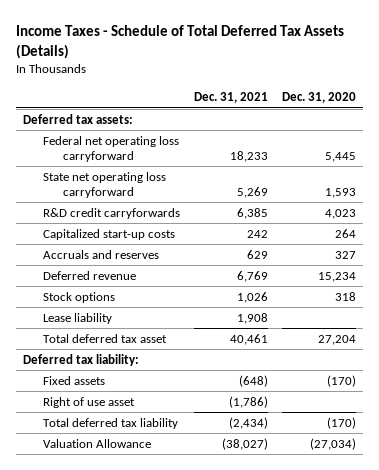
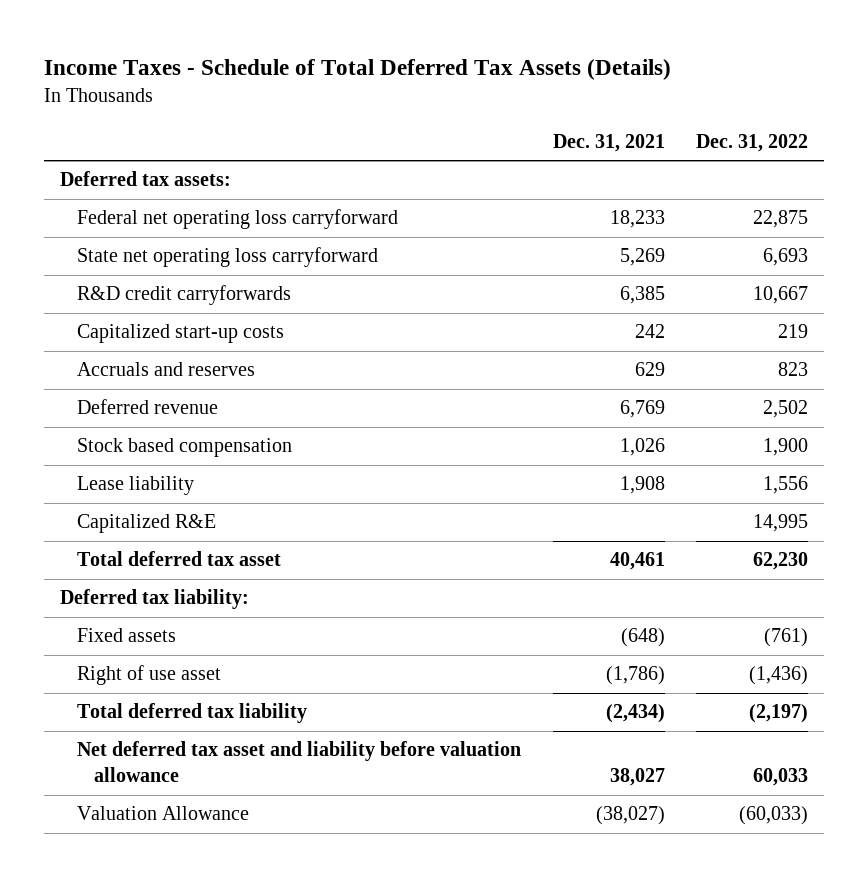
- | Dec. 31, 2021 | Dec. 31, 2020
+ | Dec. 31, 2021 | Dec. 31, 2022
- Stock options | 1,026 | 318
+ Stock based compensation | 1,026 | 1,900
+ Capitalized R&E | | 14,995
+ Net deferred tax asset and liability before valuation allowance | 38,027 | 60,033

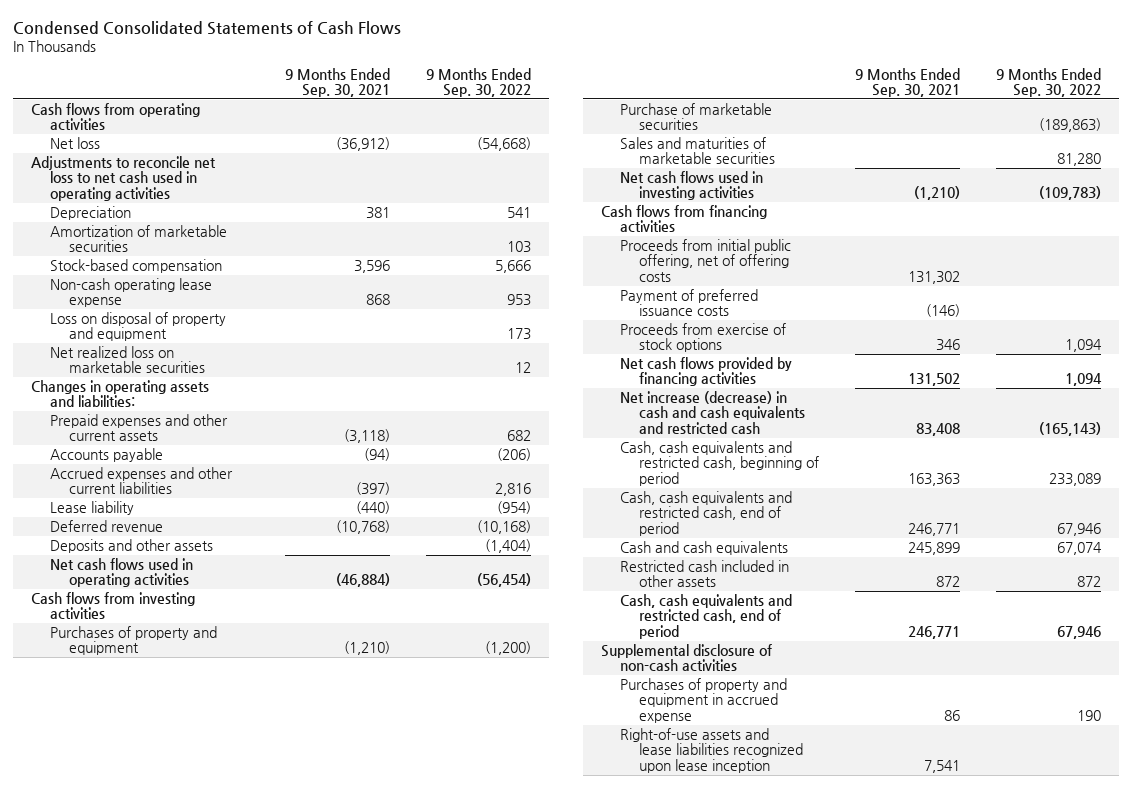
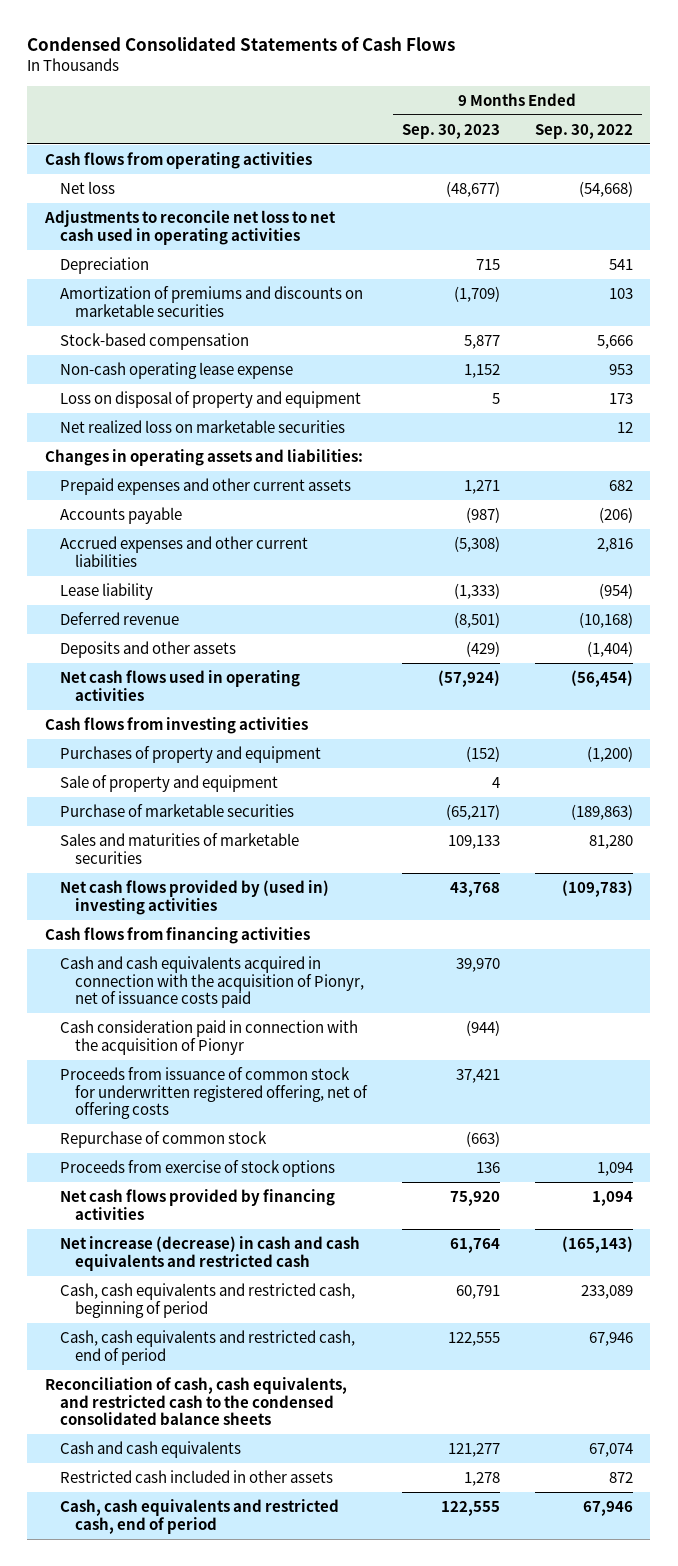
- | 9 Months Ended Sep. 30, 2021 | 9 Months Ended Sep. 30, 2022
+ | 9 Months Ended Sep. 30, 2023 | 9 Months Ended Sep. 30, 2022
- Amortization of marketable securities | | 103
+ Amortization of premiums and discounts on marketable securities | (1,709) | 103
+ Sale of property and equipment | 4 |
- Net cash flows used in investing activities | (1,210) | (109,783)
+ Net cash flows provided by (used in) investing activities | 43,768 | (109,783)
- Proceeds from initial public offering, net of offering costs | 131,302 |
- Payment of preferred issuance costs | (146) |
+ Cash and cash equivalents acquired in connection with the acquisition of Pionyr, net of issuance costs paid | 39,970 |
+ Cash consideration paid in connection with the acquisition of Pionyr | (944) |
+ Proceeds from issuance of common stock for underwritten registered offering, net of offering costs | 37,421 |
+ Repurchase of common stock | (663) |
+ Reconciliation of cash, cash equivalents, and restricted cash to the condensed consolidated balance sheets
- Supplemental disclosure of non-cash activities
- Purchases of property and equipment in accrued expense | 86 | 190
- Right-of-use assets and lease liabilities recognized upon lease inception | 7,541 |

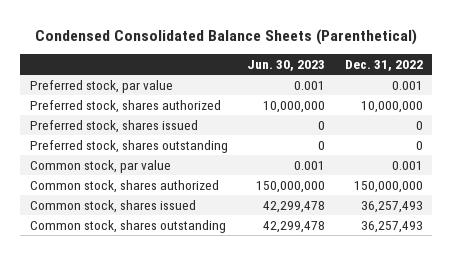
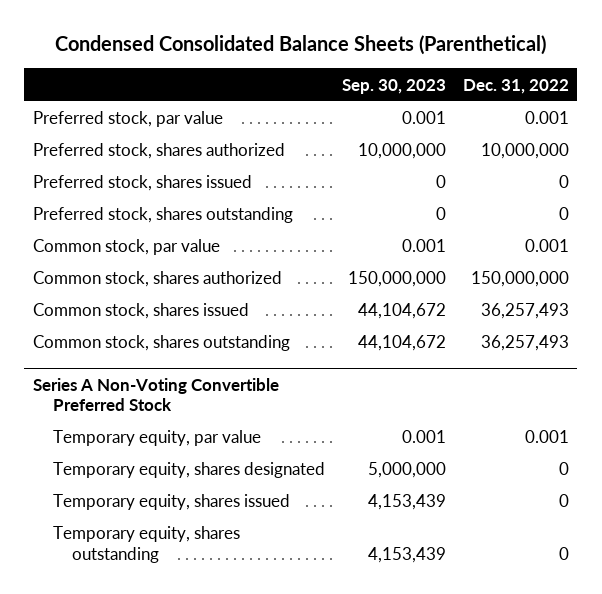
- | Jun. 30, 2023 | Dec. 31, 2022
+ | Sep. 30, 2023 | Dec. 31, 2022
+ Series A Non-Voting Convertible Preferred Stock
+ Temporary equity, par value | 0.001 | 0.001
+ Temporary equity, shares designated | 5,000,000 | 0
+ Temporary equity, shares issued | 4,153,439 | 0
+ Temporary equity, shares outstanding | 4,153,439 | 0

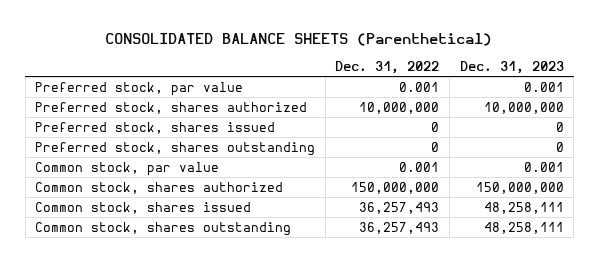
- Condensed Consolidated Balance Sheets (Parenthetical)
+ CONSOLIDATED BALANCE SHEETS (Parenthetical)
- | Sep. 30, 2023 | Dec. 31, 2022
+ | Dec. 31, 2022 | Dec. 31, 2023
- Series A Non-Voting Convertible Preferred Stock
- Temporary equity, par value | 0.001 | 0.001
- Temporary equity, shares designated | 5,000,000 | 0
- Temporary equity, shares issued | 4,153,439 | 0
- Temporary equity, shares outstanding | 4,153,439 | 0

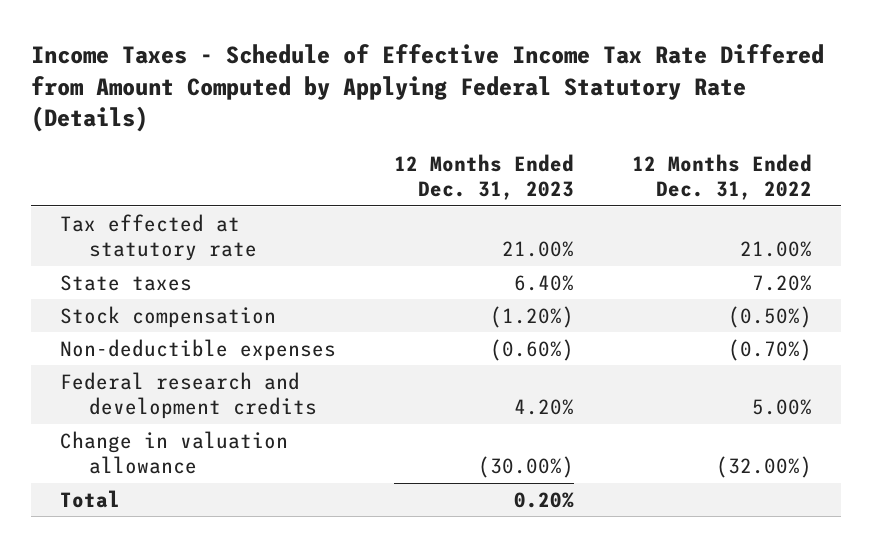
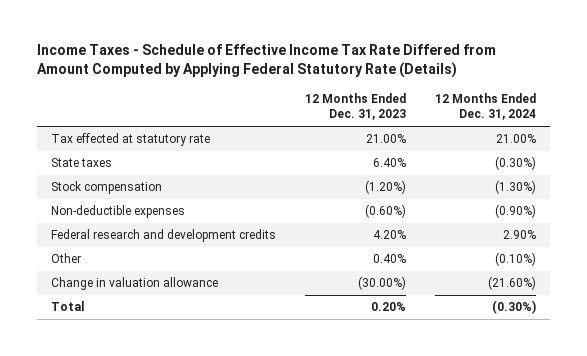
- | 12 Months Ended Dec. 31, 2023 | 12 Months Ended Dec. 31, 2022
+ | 12 Months Ended Dec. 31, 2023 | 12 Months Ended Dec. 31, 2024
+ Other | 0.40% | (0.10%)

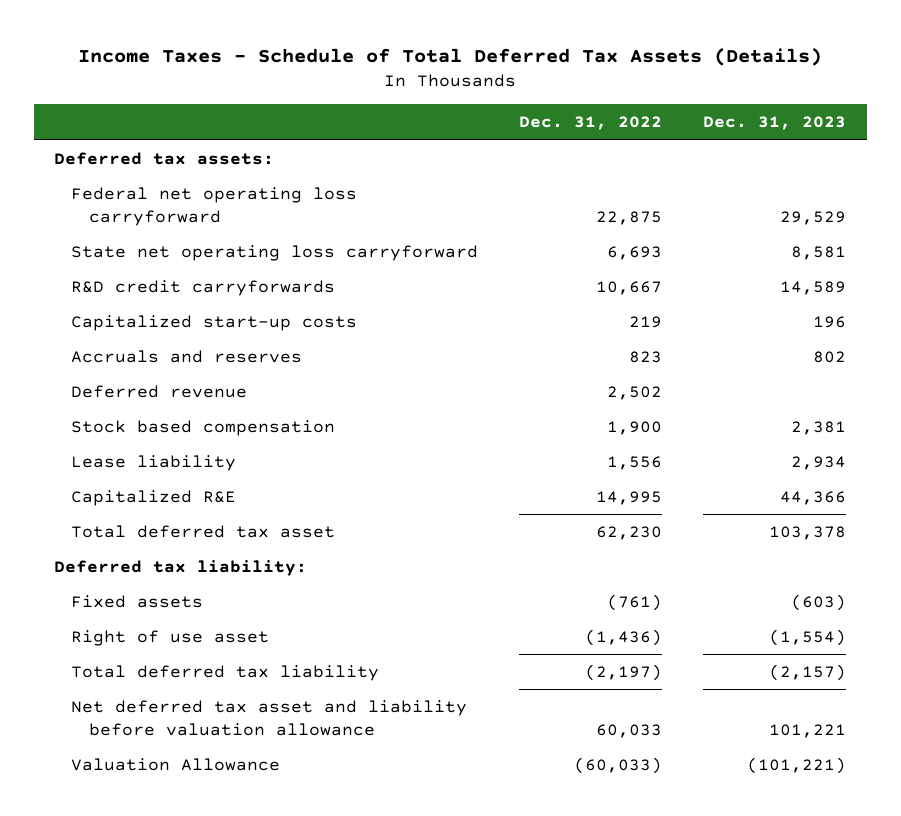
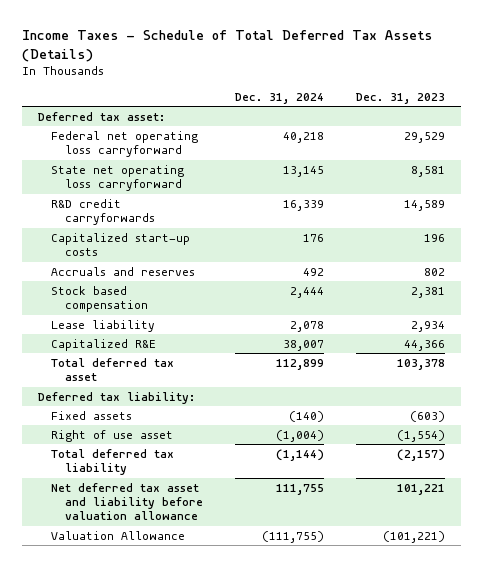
- | Dec. 31, 2022 | Dec. 31, 2023
+ | Dec. 31, 2024 | Dec. 31, 2023
- Deferred tax assets:
+ Deferred tax asset:
- Deferred revenue | 2,502 |

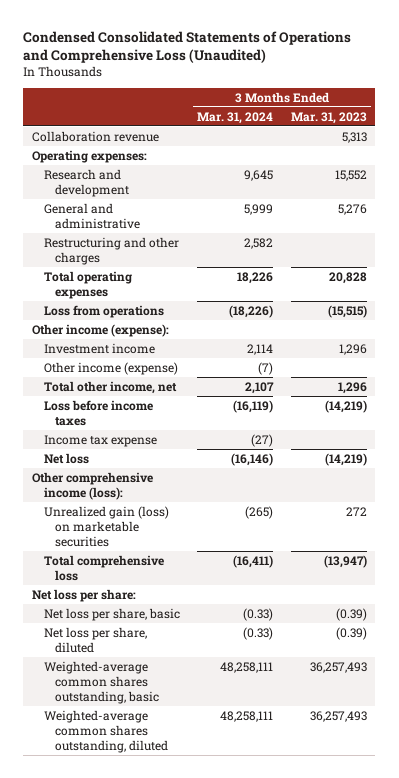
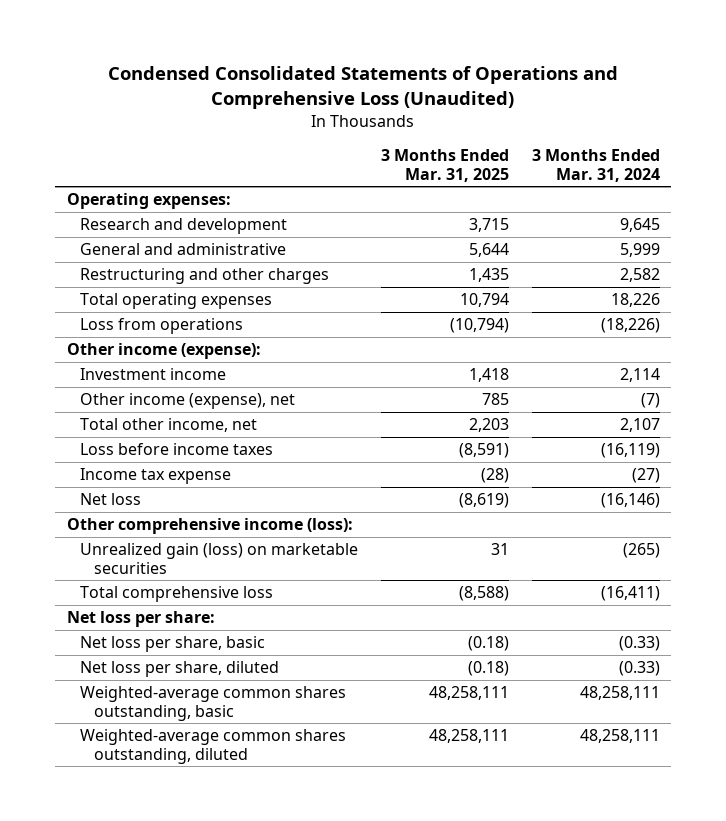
- | 3 Months Ended Mar. 31, 2024 | 3 Months Ended Mar. 31, 2023
+ | 3 Months Ended Mar. 31, 2025 | 3 Months Ended Mar. 31, 2024
- Collaboration revenue | | 5,313
- Other income (expense) | (7) |
+ Other income (expense), net | 785 | (7)

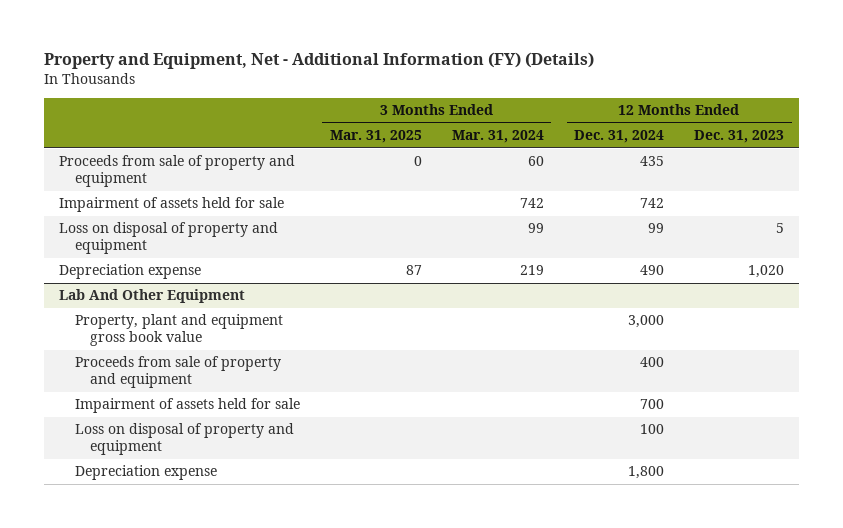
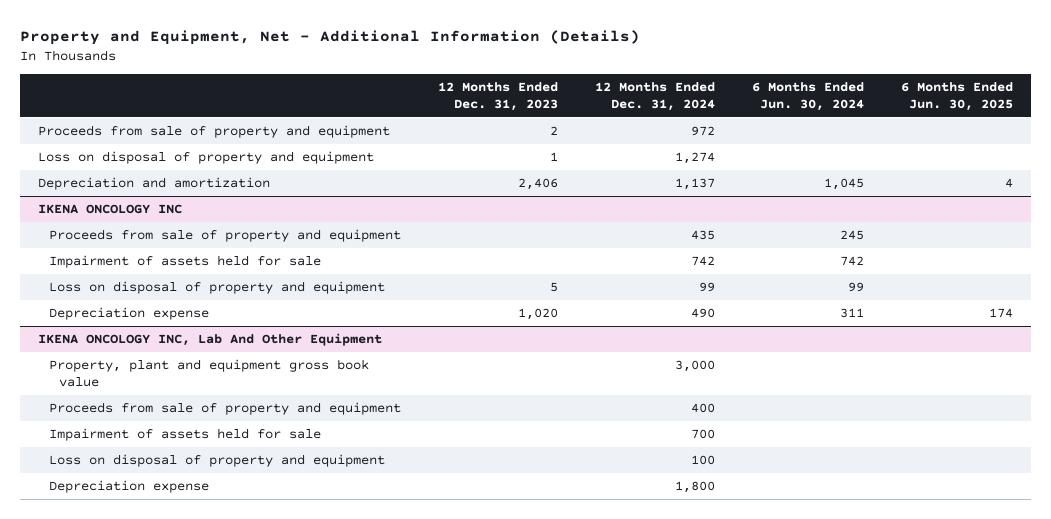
- Property and Equipment, Net - Additional Information (FY) (Details)
+ Property and Equipment, Net - Additional Information (Details)
- | 3 Months Ended Mar. 31, 2025 | 3 Months Ended Mar. 31, 2024 | 12 Months Ended Dec. 31, 2024 | 12 Months Ended Dec. 31, 2023
+ | 12 Months Ended Dec. 31, 2023 | 12 Months Ended Dec. 31, 2024 | 6 Months Ended Jun. 30, 2024 | 6 Months Ended Jun. 30, 2025
+ Proceeds from sale of property and equipment | 2 | 972 | |
+ Loss on disposal of property and equipment | 1 | 1,274 | |
+ Depreciation and amortization | 2,406 | 1,137 | 1,045 | 4
+ IKENA ONCOLOGY INC
- Lab And Other Equipment
+ IKENA ONCOLOGY INC, Lab And Other Equipment

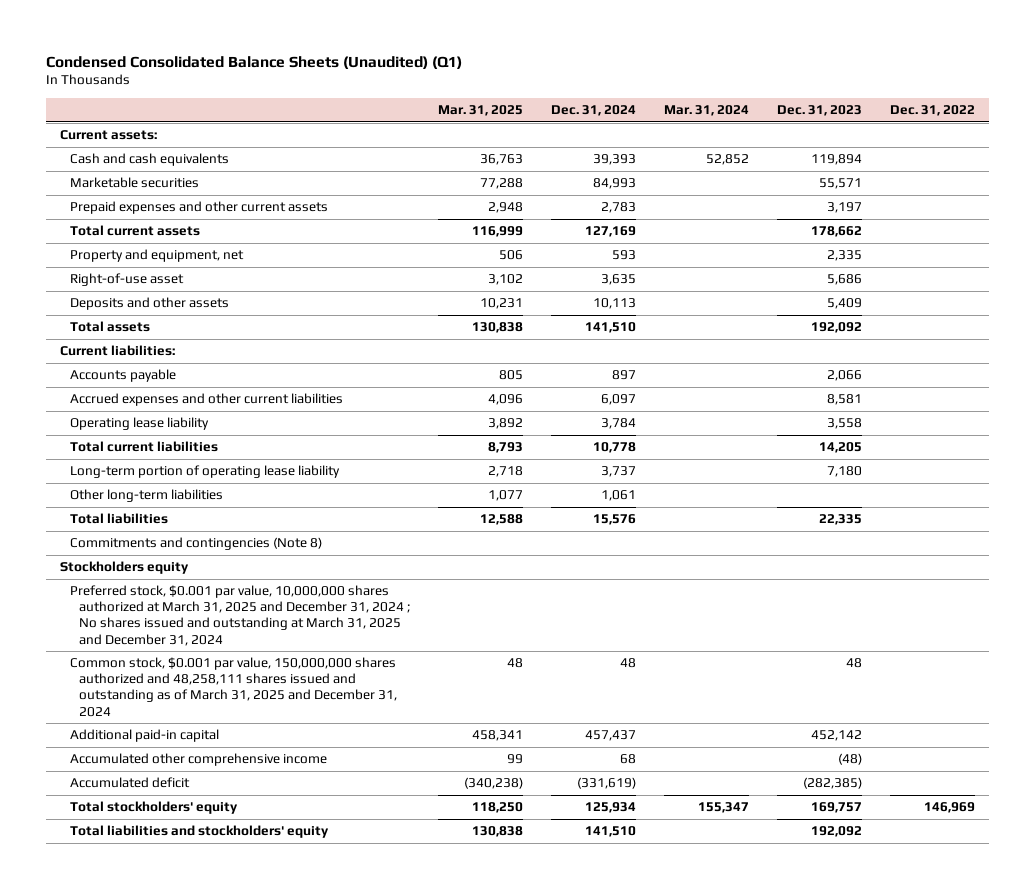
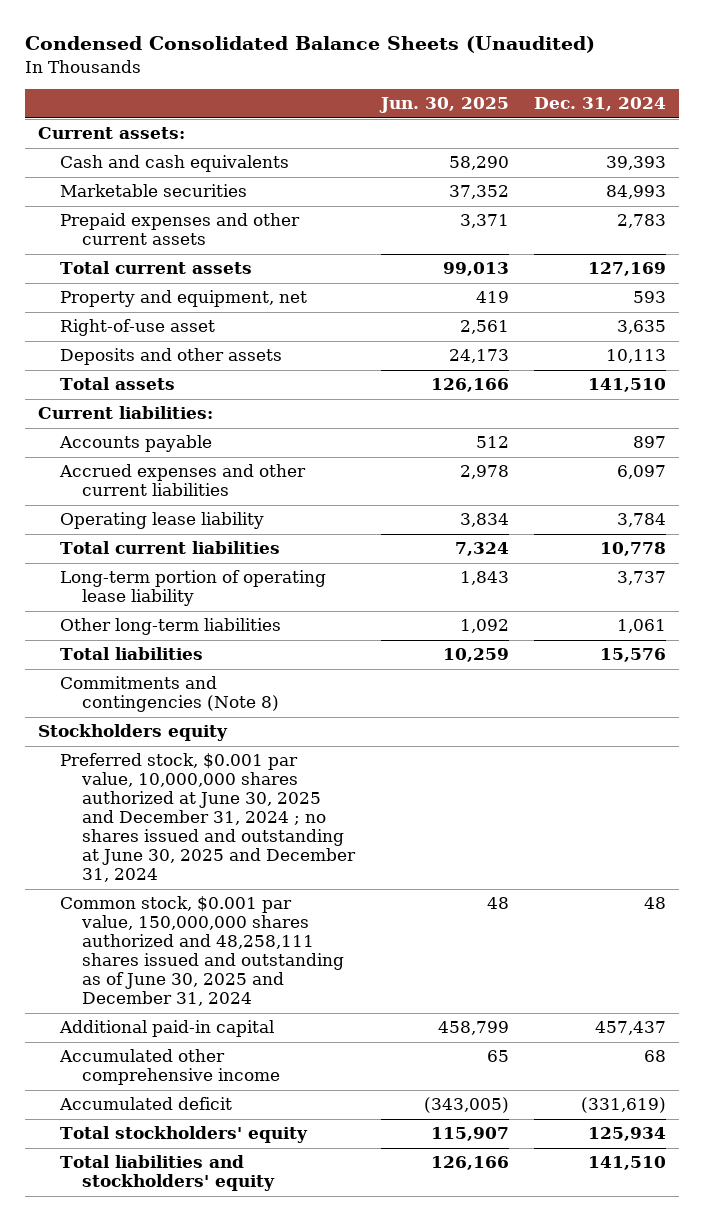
- Condensed Consolidated Balance Sheets (Unaudited) (Q1)
+ Condensed Consolidated Balance Sheets (Unaudited)
- | Mar. 31, 2025 | Dec. 31, 2024 | Mar. 31, 2024 | Dec. 31, 2023 | Dec. 31, 2022
+ | Jun. 30, 2025 | Dec. 31, 2024
- Preferred stock, $0.001 par value, 10,000,000 shares authorized at March 31, 2025 and December 31, 2024 ; No shares issued and outstanding at March 31, 2025 and December 31, 2024
- Common stock, $0.001 par value, 150,000,000 shares authorized and 48,258,111 shares issued and outstanding as of March 31, 2025 and December 31, 2024 | 48 | 48 | | 48 |
+ Preferred stock, $0.001 par value, 10,000,000 shares authorized at June 30, 2025 and December 31, 2024 ; no shares issued and outstanding at June 30, 2025 and December 31, 2024
+ Common stock, $0.001 par value, 150,000,000 shares authorized and 48,258,111 shares issued and outstanding as of June 30, 2025 and December 31, 2024 | 48 | 48

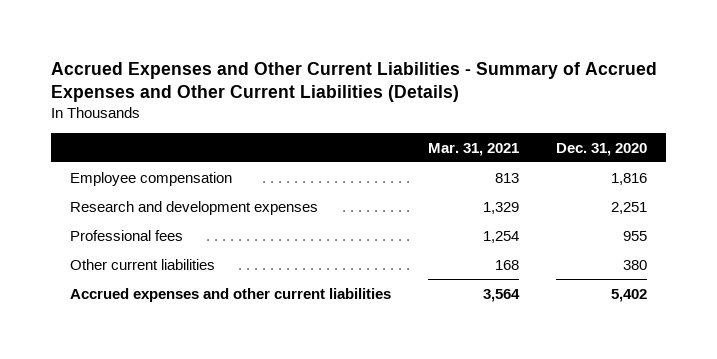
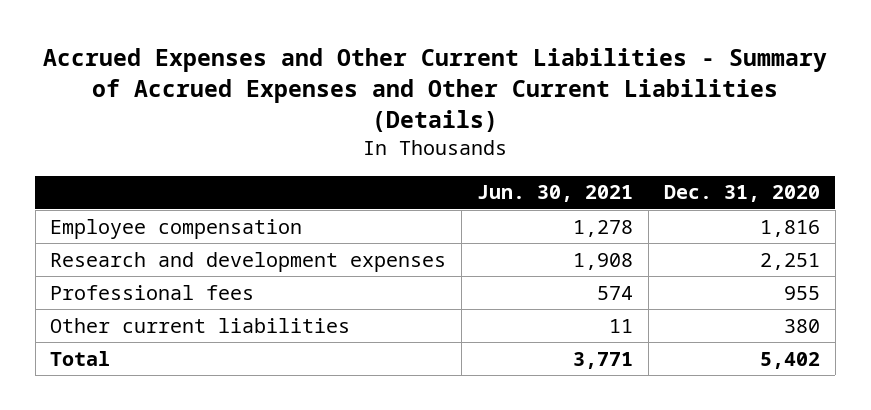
- | Mar. 31, 2021 | Dec. 31, 2020
+ | Jun. 30, 2021 | Dec. 31, 2020
- Accrued expenses and other current liabilities | 3,564 | 5,402
+ Total | 3,771 | 5,402

